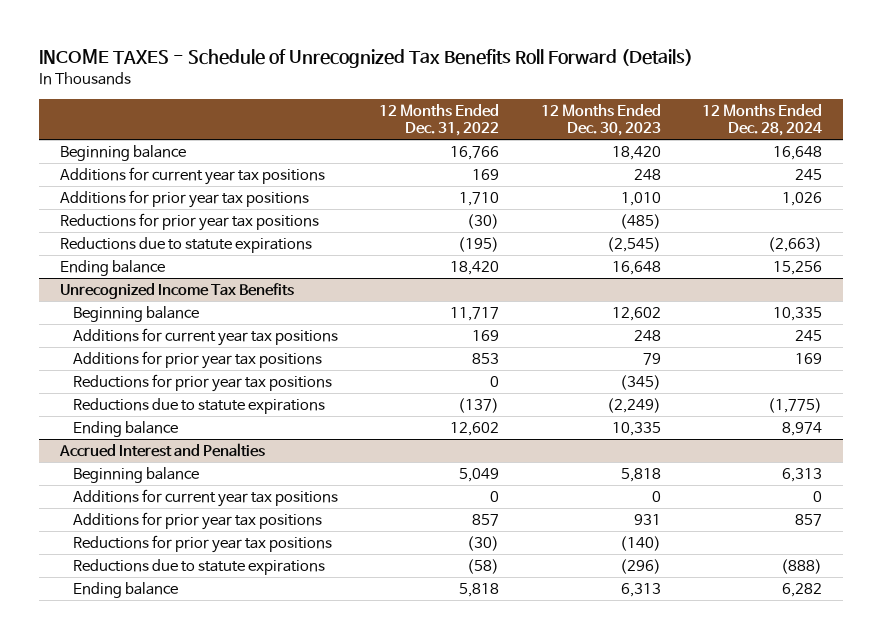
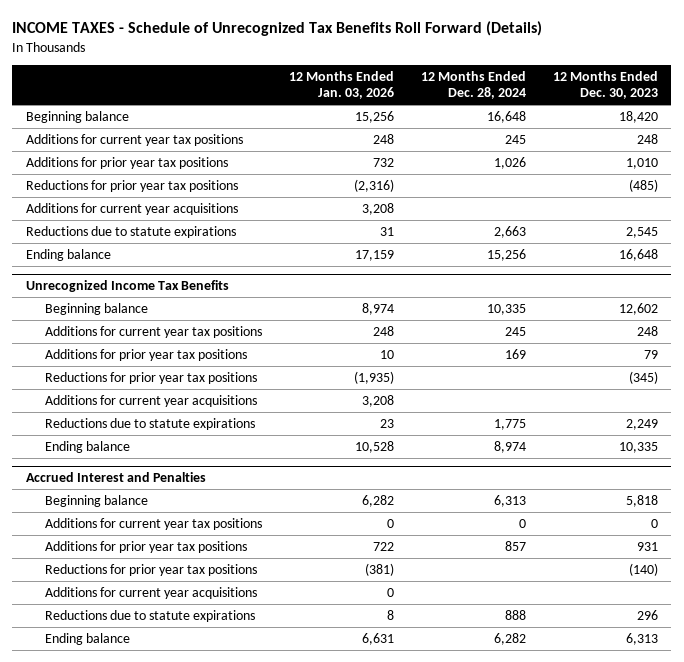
- | 12 Months Ended Dec. 31, 2022 | 12 Months Ended Dec. 30, 2023 | 12 Months Ended Dec. 28, 2024
+ | 12 Months Ended Jan. 03, 2026 | 12 Months Ended Dec. 28, 2024 | 12 Months Ended Dec. 30, 2023
- Reductions due to statute expirations | (195) | (2,545) | (2,663)
+ Additions for current year acquisitions | 3,208 | |
+ Reductions due to statute expirations | 31 | 2,663 | 2,545
@ Unrecognized Income Tax Benefits
- Reductions due to statute expirations | (137) | (2,249) | (1,775)
+ Additions for current year acquisitions | 3,208 | |
+ Reductions due to statute expirations | 23 | 1,775 | 2,249
@ Accrued Interest and Penalties
- Reductions due to statute expirations | (58) | (296) | (888)
+ Additions for current year acquisitions | 0 | |
+ Reductions due to statute expirations | 8 | 888 | 296

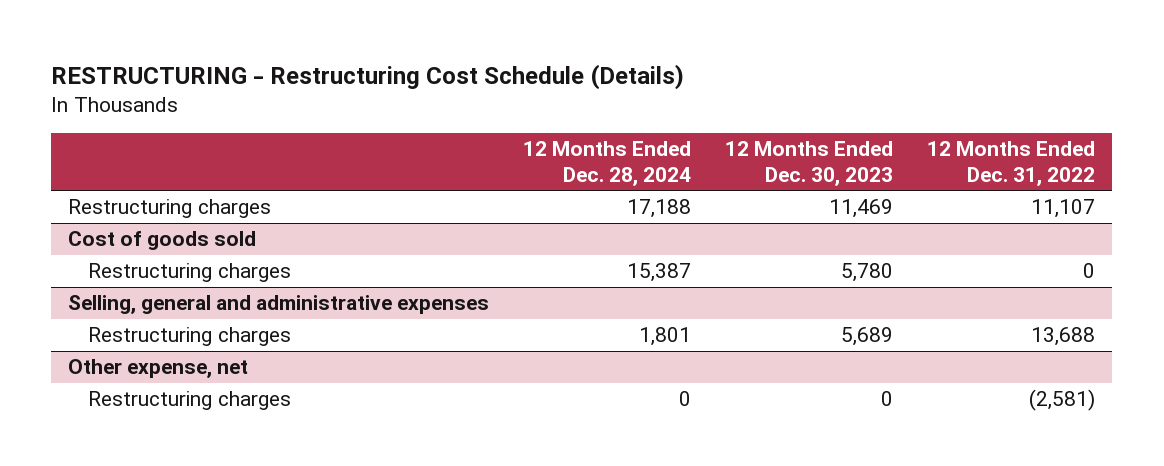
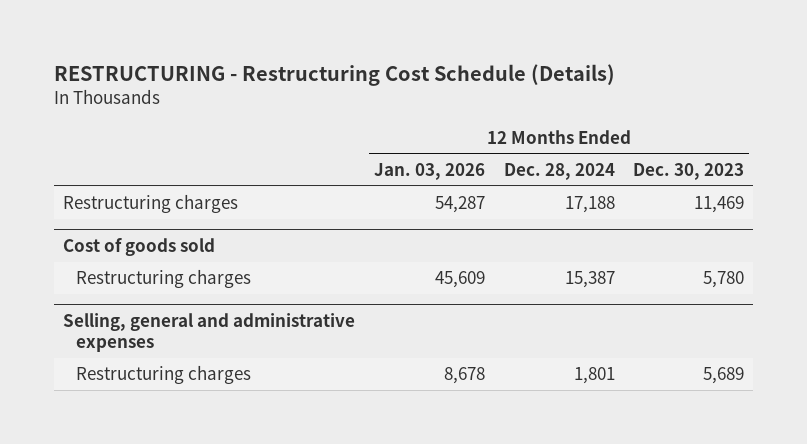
- | 12 Months Ended Dec. 28, 2024 | 12 Months Ended Dec. 30, 2023 | 12 Months Ended Dec. 31, 2022
+ | 12 Months Ended Jan. 03, 2026 | 12 Months Ended Dec. 28, 2024 | 12 Months Ended Dec. 30, 2023
- Other expense, net
- Restructuring charges | 0 | 0 | (2,581)

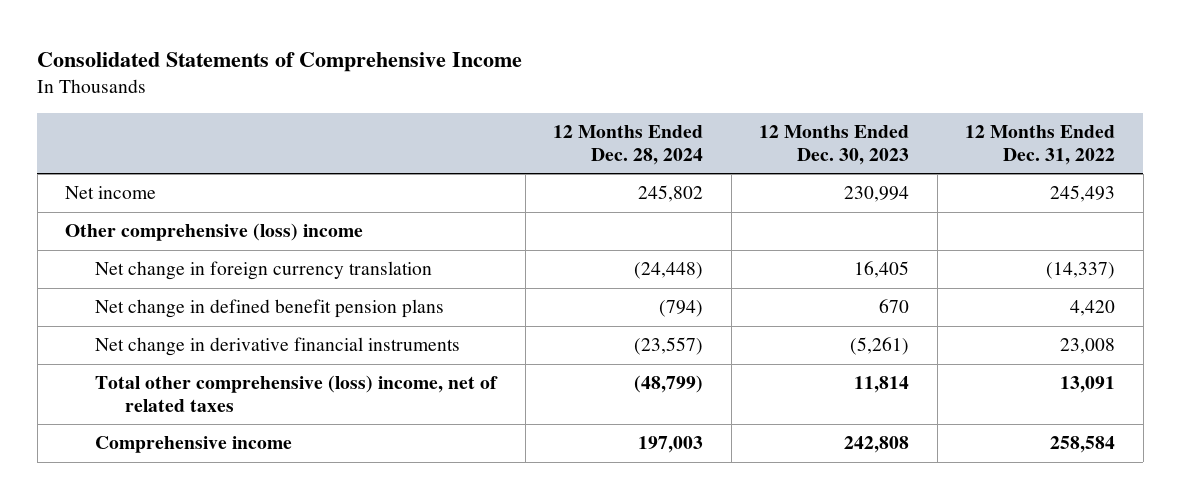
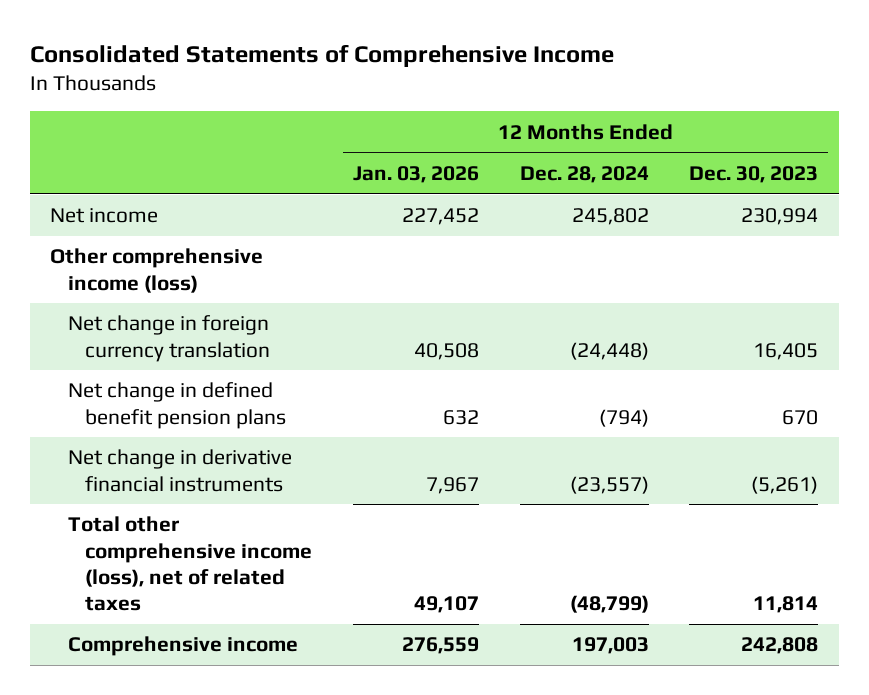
- | 12 Months Ended Dec. 28, 2024 | 12 Months Ended Dec. 30, 2023 | 12 Months Ended Dec. 31, 2022
+ | 12 Months Ended Jan. 03, 2026 | 12 Months Ended Dec. 28, 2024 | 12 Months Ended Dec. 30, 2023
- Other comprehensive (loss) income
+ Other comprehensive income (loss)
- Total other comprehensive (loss) income, net of related taxes | (48,799) | 11,814 | 13,091
+ Total other comprehensive income (loss), net of related taxes | 49,107 | (48,799) | 11,814

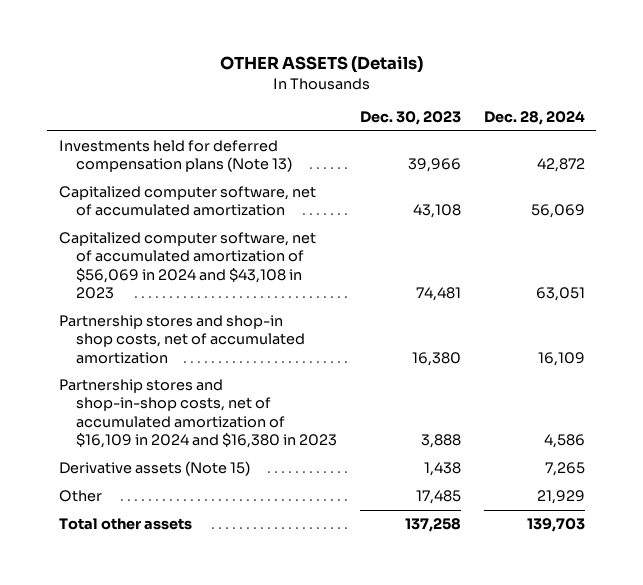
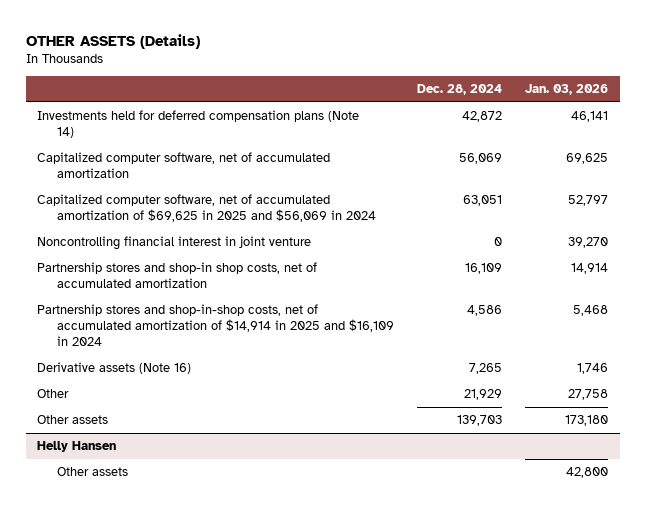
- | Dec. 30, 2023 | Dec. 28, 2024
+ | Dec. 28, 2024 | Jan. 03, 2026
- Investments held for deferred compensation plans (Note 13) | 39,966 | 42,872
+ Investments held for deferred compensation plans (Note 14) | 42,872 | 46,141
- Capitalized computer software, net of accumulated amortization of $56,069 in 2024 and $43,108 in 2023 | 74,481 | 63,051
+ Capitalized computer software, net of accumulated amortization of $69,625 in 2025 and $56,069 in 2024 | 63,051 | 52,797
+ Noncontrolling financial interest in joint venture | 0 | 39,270
- Partnership stores and shop-in-shop costs, net of accumulated amortization of $16,109 in 2024 and $16,380 in 2023 | 3,888 | 4,586
- Derivative assets (Note 15) | 1,438 | 7,265
+ Partnership stores and shop-in-shop costs, net of accumulated amortization of $14,914 in 2025 and $16,109 in 2024 | 4,586 | 5,468
+ Derivative assets (Note 16) | 7,265 | 1,746
- Total other assets | 137,258 | 139,703
+ Other assets | 139,703 | 173,180
+ Helly Hansen
+ Other assets | | 42,800

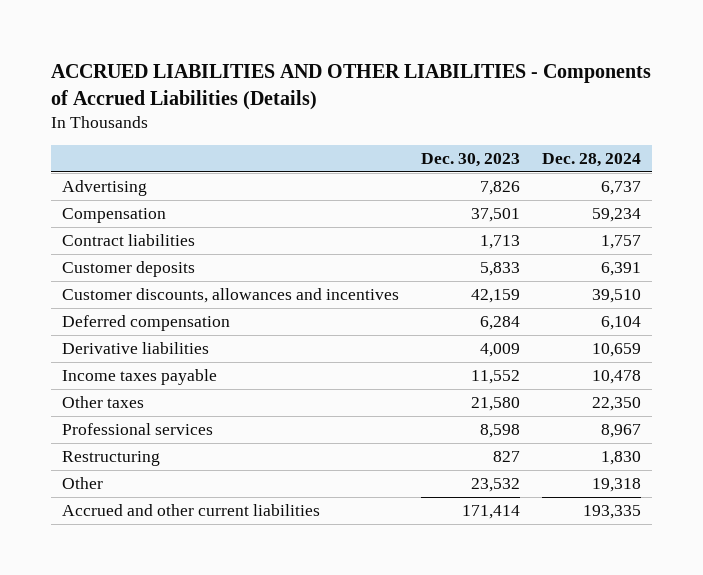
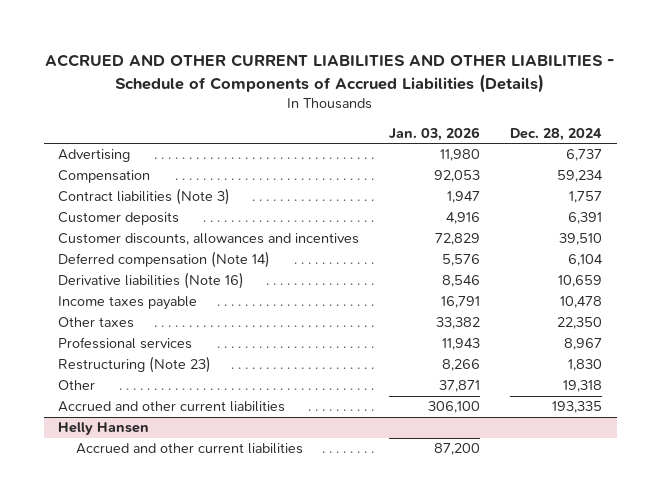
- ACCRUED LIABILITIES AND OTHER LIABILITIES - Components of Accrued Liabilities (Details)
+ ACCRUED AND OTHER CURRENT LIABILITIES AND OTHER LIABILITIES - Schedule of Components of Accrued Liabilities (Details)
- | Dec. 30, 2023 | Dec. 28, 2024
+ | Jan. 03, 2026 | Dec. 28, 2024
- Contract liabilities | 1,713 | 1,757
+ Contract liabilities (Note 3) | 1,947 | 1,757
- Deferred compensation | 6,284 | 6,104
- Derivative liabilities | 4,009 | 10,659
+ Deferred compensation (Note 14) | 5,576 | 6,104
+ Derivative liabilities (Note 16) | 8,546 | 10,659
- Restructuring | 827 | 1,830
+ Restructuring (Note 23) | 8,266 | 1,830
+ Helly Hansen
+ Accrued and other current liabilities | 87,200 |

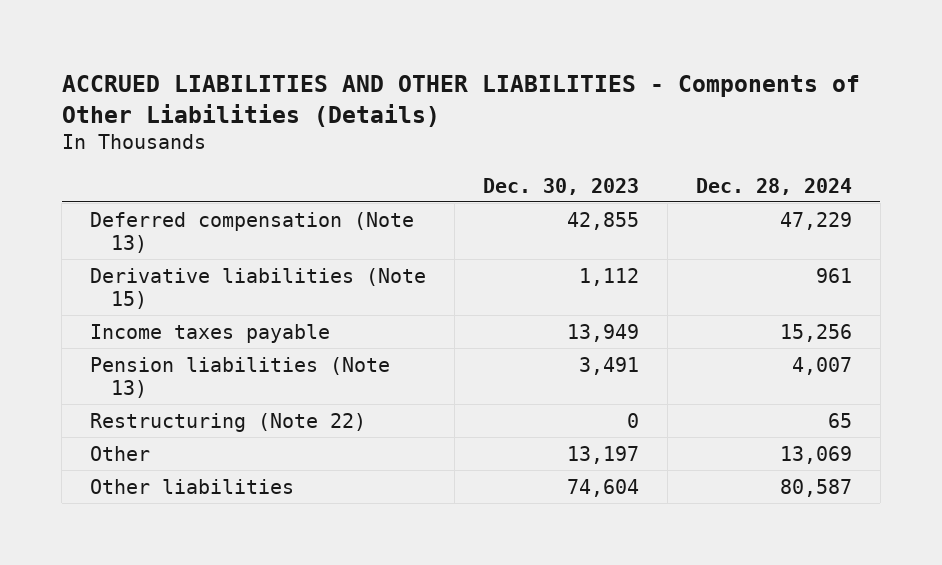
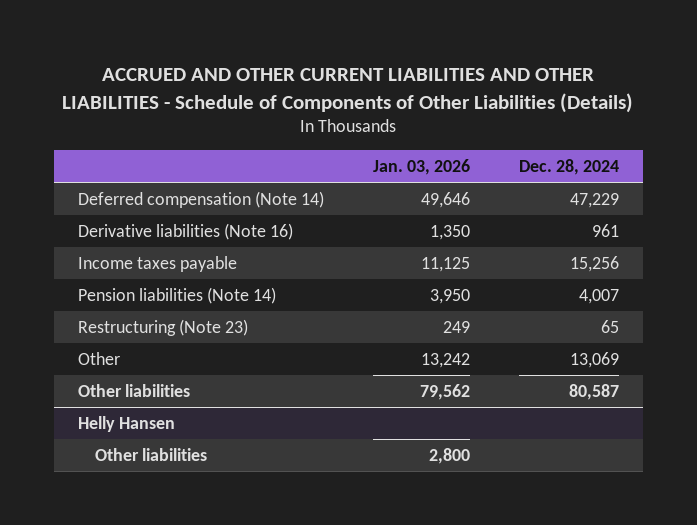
- ACCRUED LIABILITIES AND OTHER LIABILITIES - Components of Other Liabilities (Details)
+ ACCRUED AND OTHER CURRENT LIABILITIES AND OTHER LIABILITIES - Schedule of Components of Other Liabilities (Details)
- | Dec. 30, 2023 | Dec. 28, 2024
+ | Jan. 03, 2026 | Dec. 28, 2024
- Deferred compensation (Note 13) | 42,855 | 47,229
- Derivative liabilities (Note 15) | 1,112 | 961
+ Deferred compensation (Note 14) | 49,646 | 47,229
+ Derivative liabilities (Note 16) | 1,350 | 961
- Pension liabilities (Note 13) | 3,491 | 4,007
- Restructuring (Note 22) | 0 | 65
+ Pension liabilities (Note 14) | 3,950 | 4,007
+ Restructuring (Note 23) | 249 | 65
+ Helly Hansen
+ Other liabilities | 2,800 |

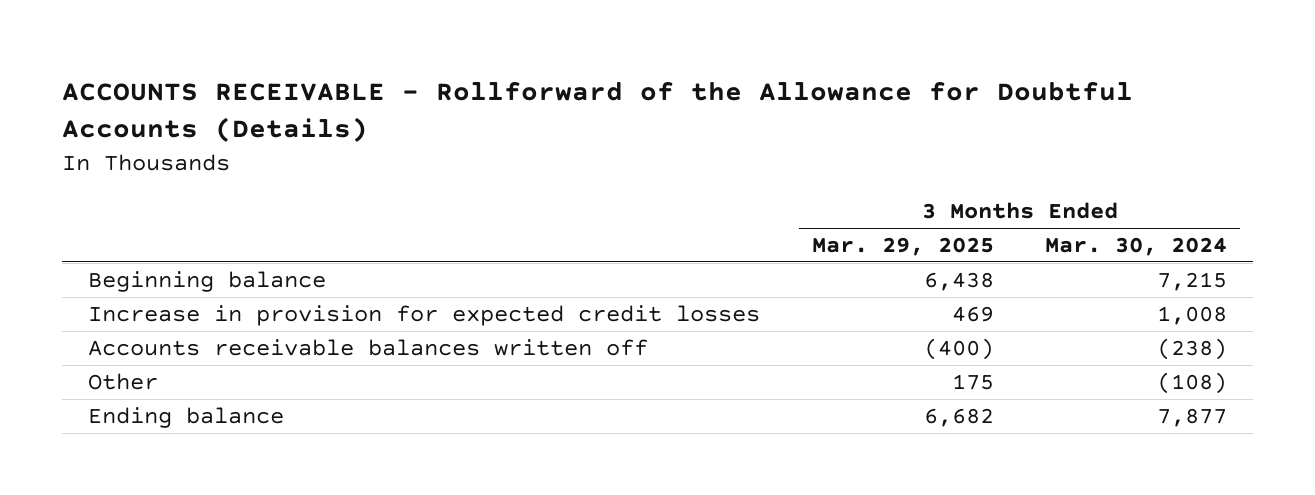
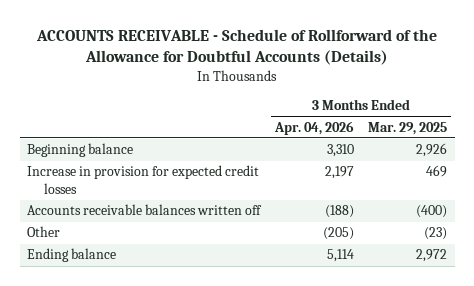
- ACCOUNTS RECEIVABLE - Rollforward of the Allowance for Doubtful Accounts (Details)
+ ACCOUNTS RECEIVABLE - Schedule of Rollforward of the Allowance for Doubtful Accounts (Details)
- | 3 Months Ended Mar. 29, 2025 | 3 Months Ended Mar. 30, 2024
+ | 3 Months Ended Apr. 04, 2026 | 3 Months Ended Mar. 29, 2025
- Beginning balance | 6,438 | 7,215
+ Beginning balance | 3,310 | 2,926
- Other | 175 | (108)
- Ending balance | 6,682 | 7,877
+ Other | (205) | (23)
+ Ending balance | 5,114 | 2,972

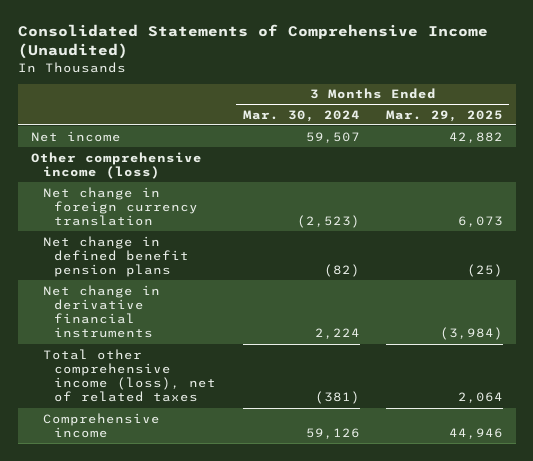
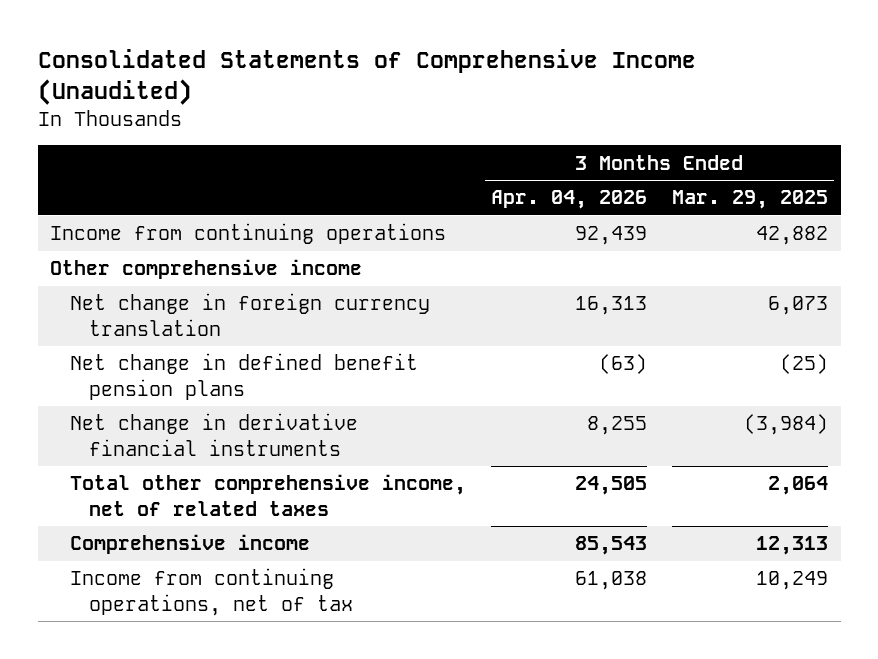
- | 3 Months Ended Mar. 30, 2024 | 3 Months Ended Mar. 29, 2025
+ | 3 Months Ended Apr. 04, 2026 | 3 Months Ended Mar. 29, 2025
- Net income | 59,507 | 42,882
- Other comprehensive income (loss)
+ Income from continuing operations | 92,439 | 42,882
+ Other comprehensive income
- Total other comprehensive income (loss), net of related taxes | (381) | 2,064
- Comprehensive income | 59,126 | 44,946
+ Total other comprehensive income, net of related taxes | 24,505 | 2,064
+ Comprehensive income | 85,543 | 12,313
+ Income from continuing operations, net of tax | 61,038 | 10,249

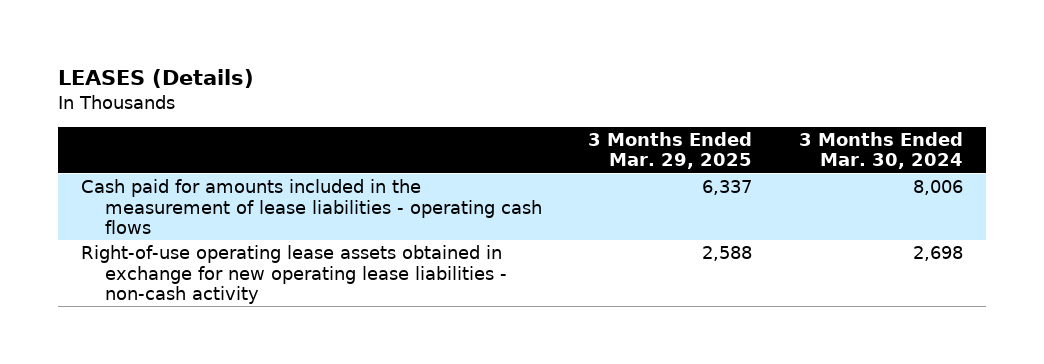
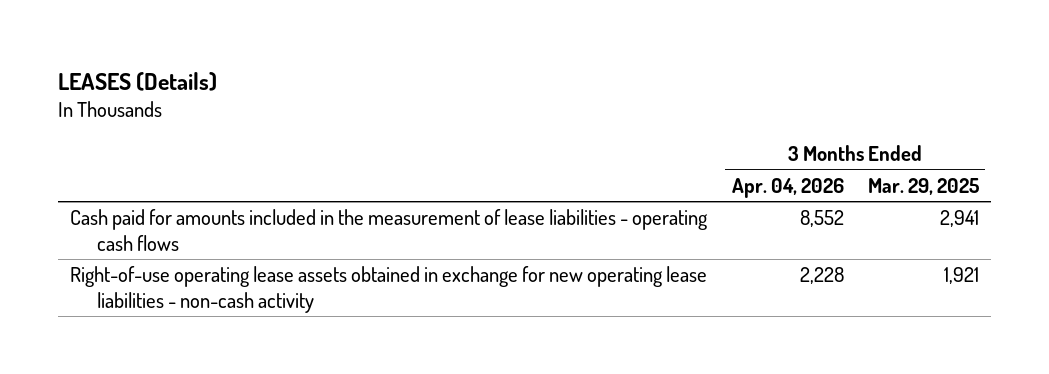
- | 3 Months Ended Mar. 29, 2025 | 3 Months Ended Mar. 30, 2024
+ | 3 Months Ended Apr. 04, 2026 | 3 Months Ended Mar. 29, 2025
- Cash paid for amounts included in the measurement of lease liabilities - operating cash flows | 6,337 | 8,006
- Right-of-use operating lease assets obtained in exchange for new operating lease liabilities - non-cash activity | 2,588 | 2,698
+ Cash paid for amounts included in the measurement of lease liabilities - operating cash flows | 8,552 | 2,941
+ Right-of-use operating lease assets obtained in exchange for new operating lease liabilities - non-cash activity | 2,228 | 1,921

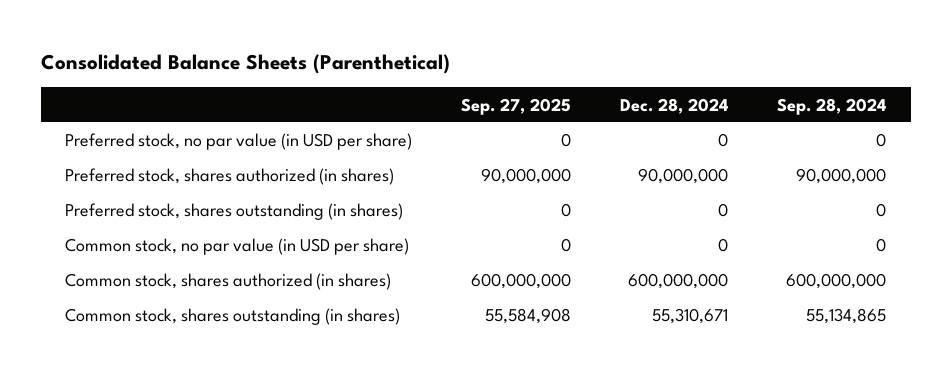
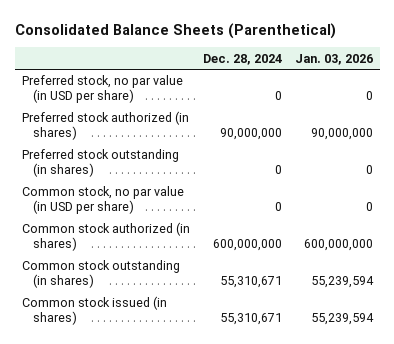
- | Sep. 27, 2025 | Dec. 28, 2024 | Sep. 28, 2024
+ | Dec. 28, 2024 | Jan. 03, 2026
- Preferred stock, shares authorized (in shares) | 90,000,000 | 90,000,000 | 90,000,000
- Preferred stock, shares outstanding (in shares) | 0 | 0 | 0
+ Preferred stock authorized (in shares) | 90,000,000 | 90,000,000
+ Preferred stock outstanding (in shares) | 0 | 0
- Common stock, shares authorized (in shares) | 600,000,000 | 600,000,000 | 600,000,000
- Common stock, shares outstanding (in shares) | 55,584,908 | 55,310,671 | 55,134,865
+ Common stock authorized (in shares) | 600,000,000 | 600,000,000
+ Common stock outstanding (in shares) | 55,310,671 | 55,239,594
+ Common stock issued (in shares) | 55,310,671 | 55,239,594

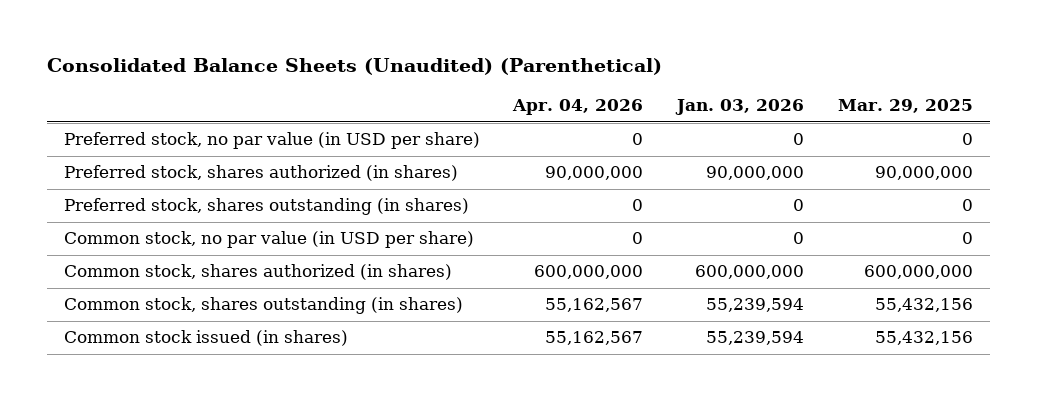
- Consolidated Balance Sheets (Parenthetical)
+ Consolidated Balance Sheets (Unaudited) (Parenthetical)
- | Dec. 28, 2024 | Jan. 03, 2026
+ | Apr. 04, 2026 | Jan. 03, 2026 | Mar. 29, 2025
- Preferred stock authorized (in shares) | 90,000,000 | 90,000,000
- Preferred stock outstanding (in shares) | 0 | 0
+ Preferred stock, shares authorized (in shares) | 90,000,000 | 90,000,000 | 90,000,000
+ Preferred stock, shares outstanding (in shares) | 0 | 0 | 0
- Common stock authorized (in shares) | 600,000,000 | 600,000,000
- Common stock outstanding (in shares) | 55,310,671 | 55,239,594
+ Common stock, shares authorized (in shares) | 600,000,000 | 600,000,000 | 600,000,000
+ Common stock, shares outstanding (in shares) | 55,162,567 | 55,239,594 | 55,432,156

